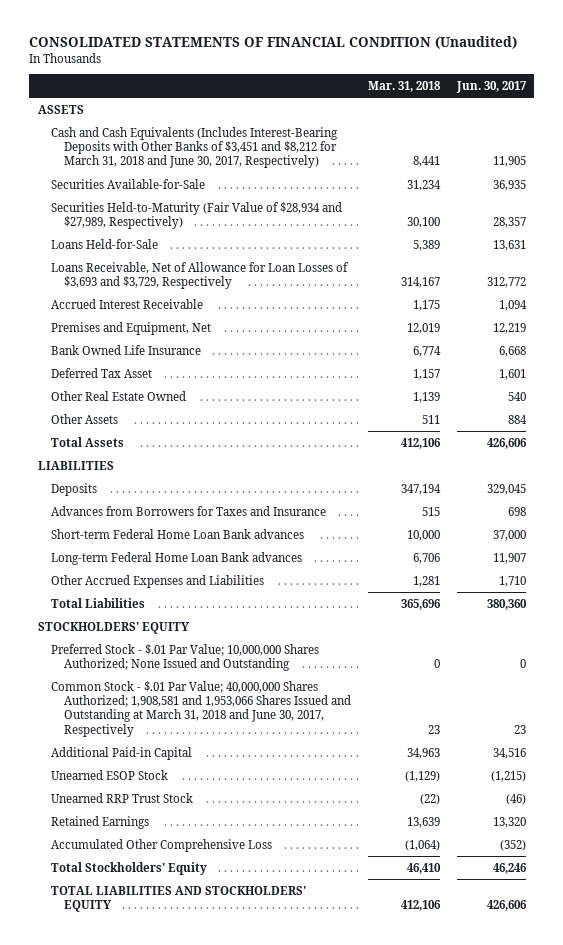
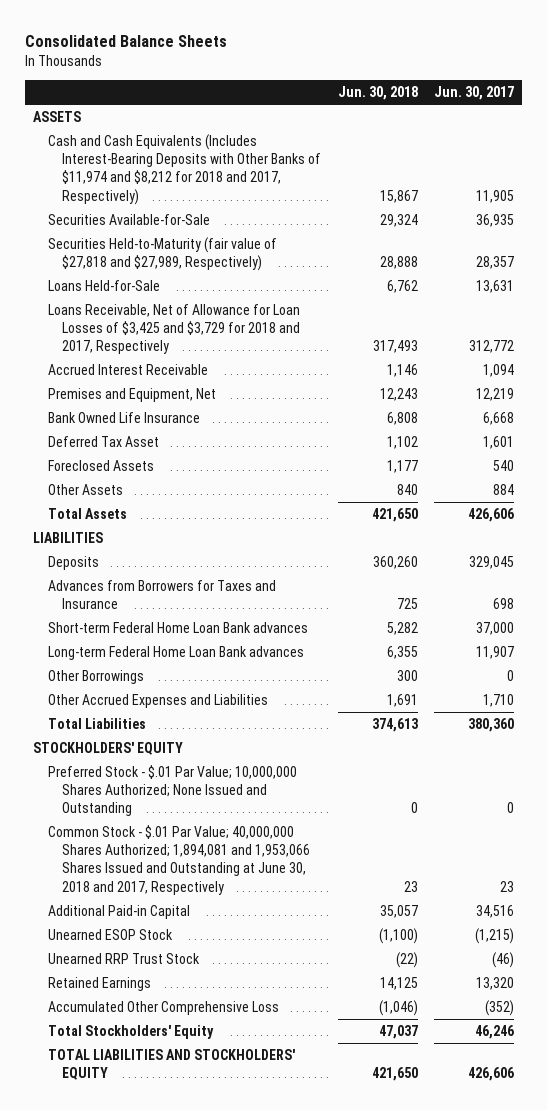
- CONSOLIDATED STATEMENTS OF FINANCIAL CONDITION (Unaudited)
+ Consolidated Balance Sheets
- | Mar. 31, 2018 | Jun. 30, 2017
+ | Jun. 30, 2018 | Jun. 30, 2017
- Cash and Cash Equivalents (Includes Interest-Bearing Deposits with Other Banks of $3,451 and $8,212 for March 31, 2018 and June 30, 2017, Respectively) | 8,441 | 11,905
+ Cash and Cash Equivalents (Includes Interest-Bearing Deposits with Other Banks of $11,974 and $8,212 for 2018 and 2017, Respectively) | 15,867 | 11,905
- Securities Held-to-Maturity (Fair Value of $28,934 and $27,989, Respectively) | 30,100 | 28,357
+ Securities Held-to-Maturity (fair value of $27,818 and $27,989, Respectively) | 28,888 | 28,357
- Loans Receivable, Net of Allowance for Loan Losses of $3,693 and $3,729, Respectively | 314,167 | 312,772
+ Loans Receivable, Net of Allowance for Loan Losses of $3,425 and $3,729 for 2018 and 2017, Respectively | 317,493 | 312,772
- Other Real Estate Owned | 1,139 | 540
+ Foreclosed Assets | 1,177 | 540
+ Other Borrowings | 300 | 0
- Common Stock - $.01 Par Value; 40,000,000 Shares Authorized; 1,908,581 and 1,953,066 Shares Issued and Outstanding at March 31, 2018 and June 30, 2017, Respectively | 23 | 23
+ Common Stock - $.01 Par Value; 40,000,000 Shares Authorized; 1,894,081 and 1,953,066 Shares Issued and Outstanding at June 30, 2018 and 2017, Respectively | 23 | 23

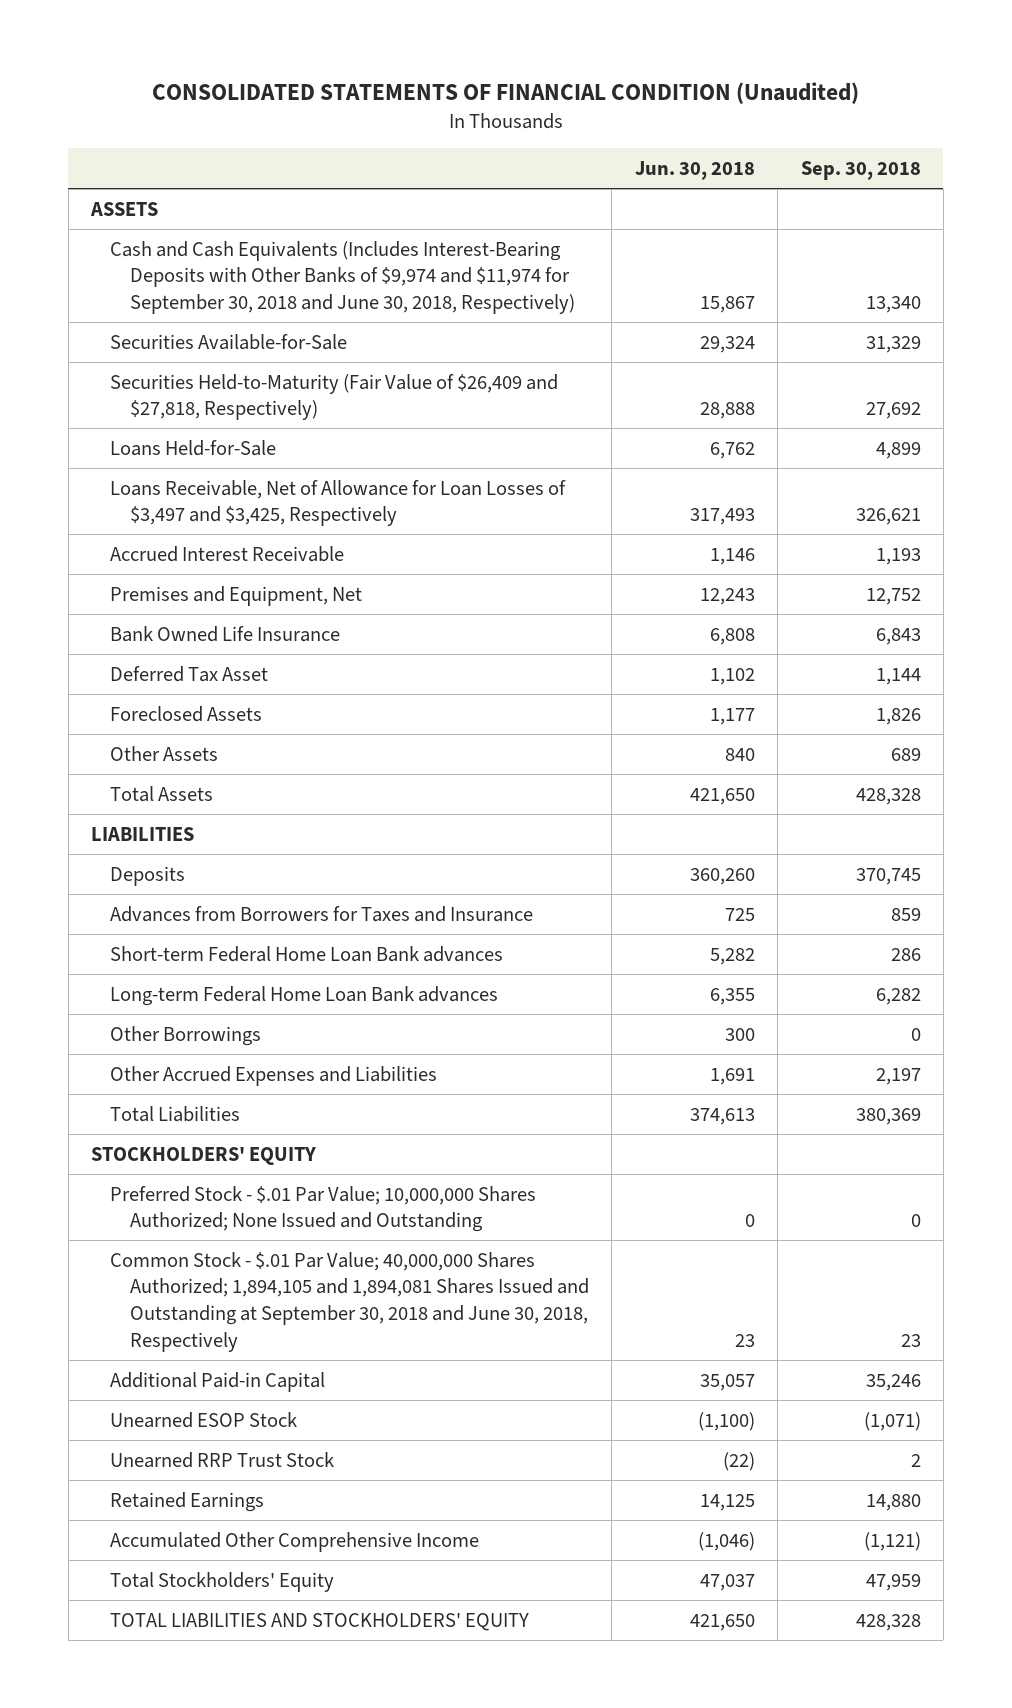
- Consolidated Balance Sheets
+ CONSOLIDATED STATEMENTS OF FINANCIAL CONDITION (Unaudited)
- | Jun. 30, 2018 | Jun. 30, 2017
+ | Jun. 30, 2018 | Sep. 30, 2018
- Cash and Cash Equivalents (Includes Interest-Bearing Deposits with Other Banks of $11,974 and $8,212 for 2018 and 2017, Respectively) | 15,867 | 11,905
+ Cash and Cash Equivalents (Includes Interest-Bearing Deposits with Other Banks of $9,974 and $11,974 for September 30, 2018 and June 30, 2018, Respectively) | 15,867 | 13,340
- Securities Held-to-Maturity (fair value of $27,818 and $27,989, Respectively) | 28,888 | 28,357
+ Securities Held-to-Maturity (Fair Value of $26,409 and $27,818, Respectively) | 28,888 | 27,692
- Loans Receivable, Net of Allowance for Loan Losses of $3,425 and $3,729 for 2018 and 2017, Respectively | 317,493 | 312,772
+ Loans Receivable, Net of Allowance for Loan Losses of $3,497 and $3,425, Respectively | 317,493 | 326,621
- Common Stock - $.01 Par Value; 40,000,000 Shares Authorized; 1,894,081 and 1,953,066 Shares Issued and Outstanding at June 30, 2018 and 2017, Respectively | 23 | 23
+ Common Stock - $.01 Par Value; 40,000,000 Shares Authorized; 1,894,105 and 1,894,081 Shares Issued and Outstanding at September 30, 2018 and June 30, 2018, Respectively | 23 | 23
- Accumulated Other Comprehensive Loss | (1,046) | (352)
+ Accumulated Other Comprehensive Income | (1,046) | (1,121)

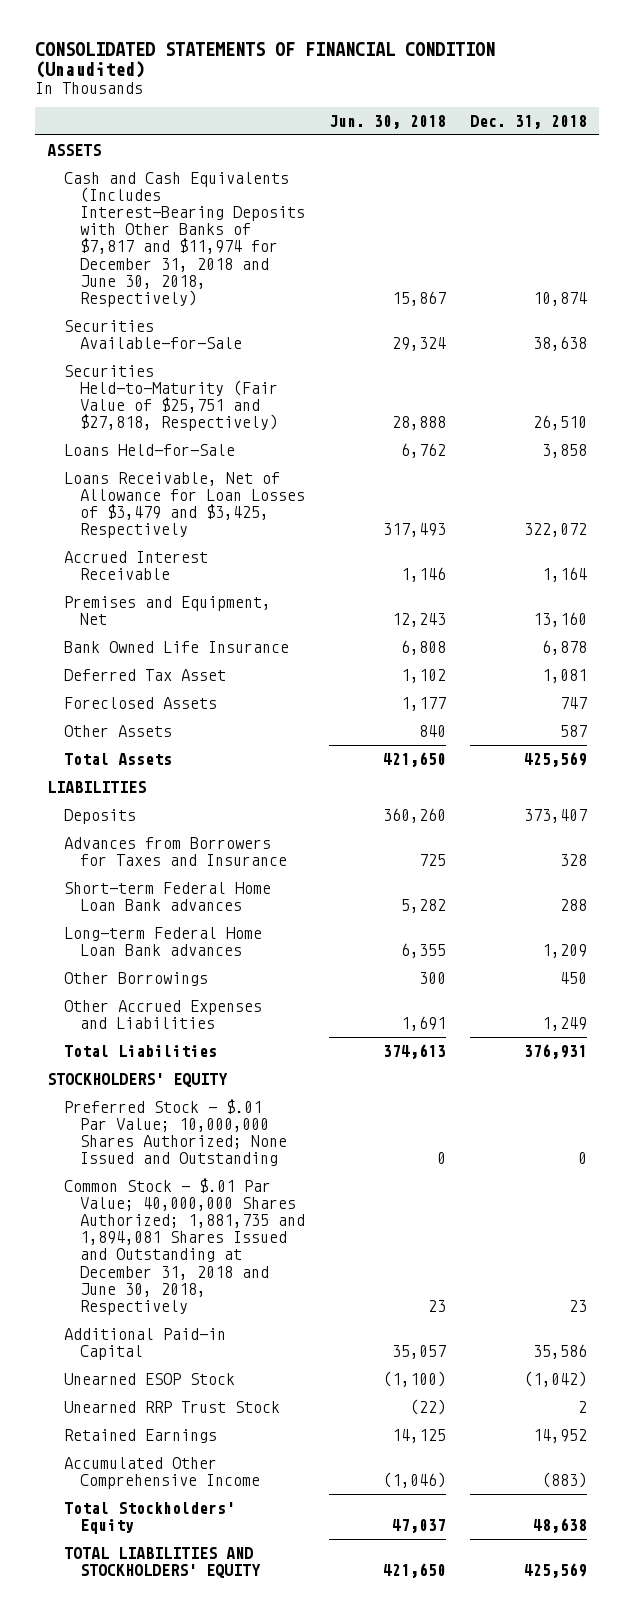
- | Jun. 30, 2018 | Sep. 30, 2018
+ | Jun. 30, 2018 | Dec. 31, 2018
- Cash and Cash Equivalents (Includes Interest-Bearing Deposits with Other Banks of $9,974 and $11,974 for September 30, 2018 and June 30, 2018, Respectively) | 15,867 | 13,340
+ Cash and Cash Equivalents (Includes Interest-Bearing Deposits with Other Banks of $7,817 and $11,974 for December 31, 2018 and June 30, 2018, Respectively) | 15,867 | 10,874
- Securities Held-to-Maturity (Fair Value of $26,409 and $27,818, Respectively) | 28,888 | 27,692
+ Securities Held-to-Maturity (Fair Value of $25,751 and $27,818, Respectively) | 28,888 | 26,510
- Loans Receivable, Net of Allowance for Loan Losses of $3,497 and $3,425, Respectively | 317,493 | 326,621
+ Loans Receivable, Net of Allowance for Loan Losses of $3,479 and $3,425, Respectively | 317,493 | 322,072
- Common Stock - $.01 Par Value; 40,000,000 Shares Authorized; 1,894,105 and 1,894,081 Shares Issued and Outstanding at September 30, 2018 and June 30, 2018, Respectively | 23 | 23
+ Common Stock - $.01 Par Value; 40,000,000 Shares Authorized; 1,881,735 and 1,894,081 Shares Issued and Outstanding at December 31, 2018 and June 30, 2018, Respectively | 23 | 23

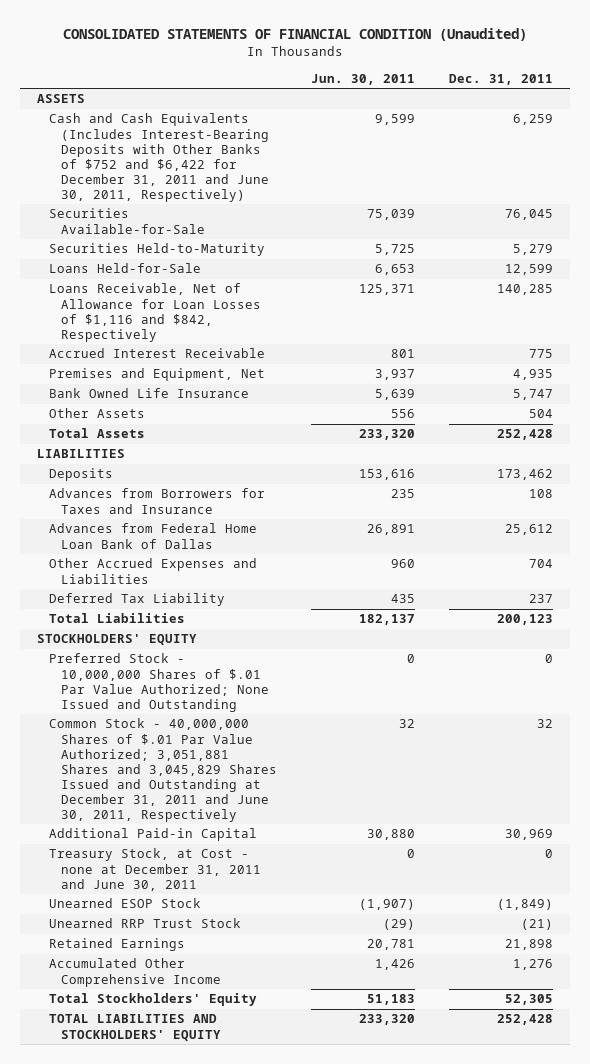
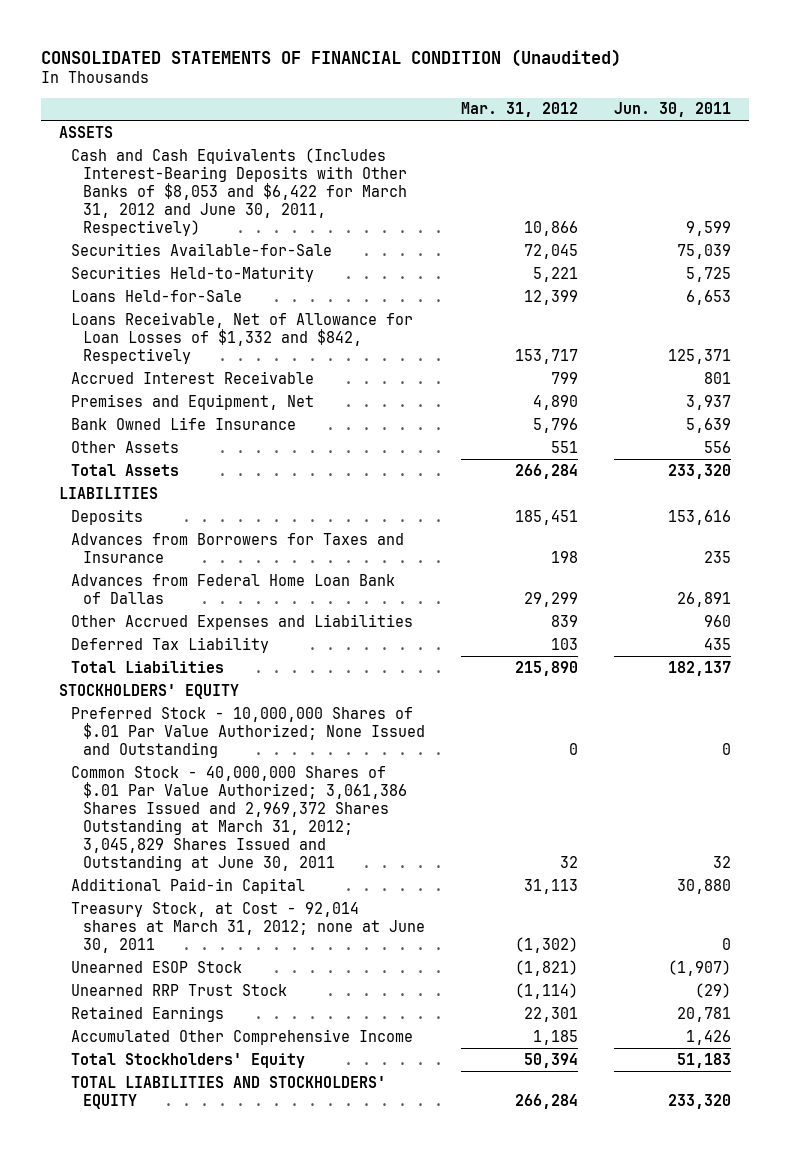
- | Jun. 30, 2011 | Dec. 31, 2011
+ | Mar. 31, 2012 | Jun. 30, 2011
- Cash and Cash Equivalents (Includes Interest-Bearing Deposits with Other Banks of $752 and $6,422 for December 31, 2011 and June 30, 2011, Respectively) | 9,599 | 6,259
+ Cash and Cash Equivalents (Includes Interest-Bearing Deposits with Other Banks of $8,053 and $6,422 for March 31, 2012 and June 30, 2011, Respectively) | 10,866 | 9,599
- Loans Receivable, Net of Allowance for Loan Losses of $1,116 and $842, Respectively | 125,371 | 140,285
+ Loans Receivable, Net of Allowance for Loan Losses of $1,332 and $842, Respectively | 153,717 | 125,371
- Common Stock - 40,000,000 Shares of $.01 Par Value Authorized; 3,051,881 Shares and 3,045,829 Shares Issued and Outstanding at December 31, 2011 and June 30, 2011, Respectively | 32 | 32
+ Common Stock - 40,000,000 Shares of $.01 Par Value Authorized; 3,061,386 Shares Issued and 2,969,372 Shares Outstanding at March 31, 2012; 3,045,829 Shares Issued and Outstanding at June 30, 2011 | 32 | 32
- Treasury Stock, at Cost - none at December 31, 2011 and June 30, 2011 | 0 | 0
+ Treasury Stock, at Cost - 92,014 shares at March 31, 2012; none at June 30, 2011 | (1,302) | 0

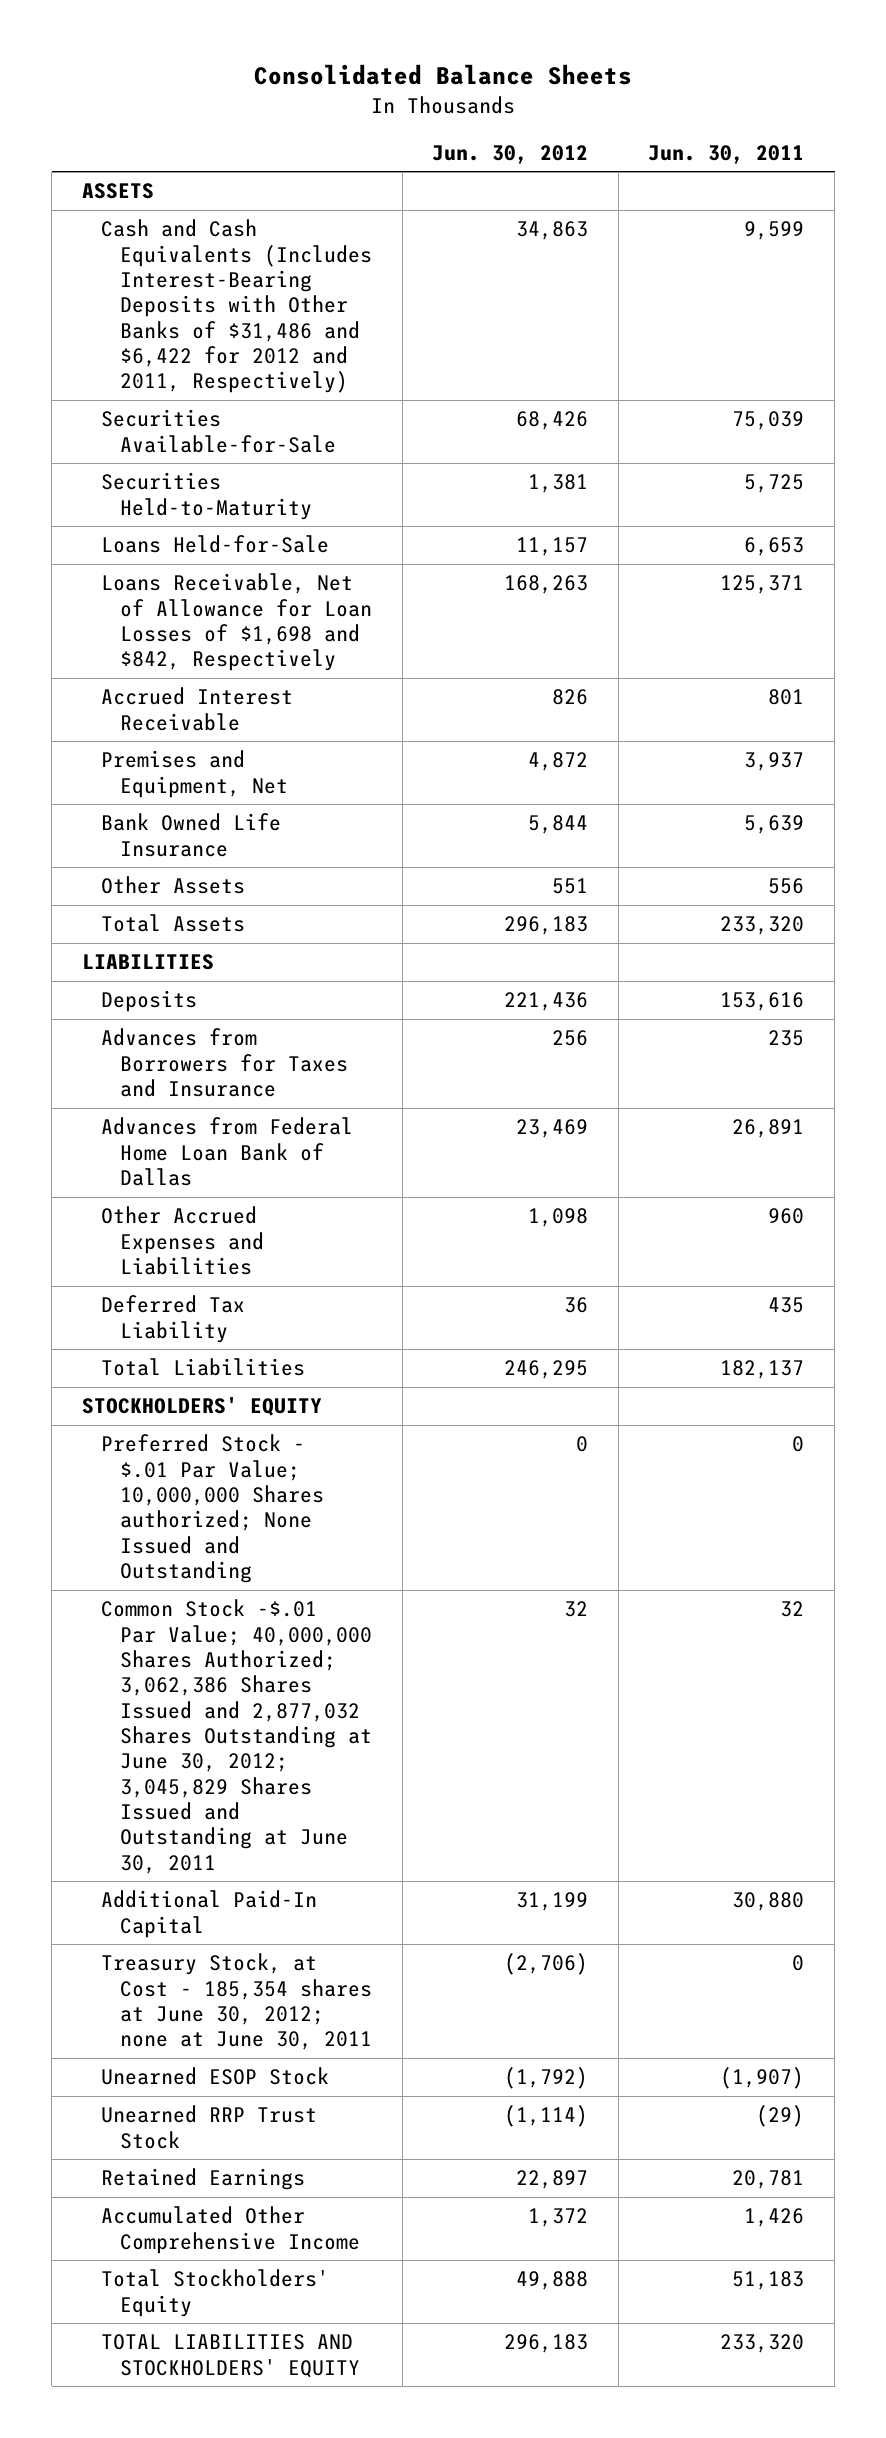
- CONSOLIDATED STATEMENTS OF FINANCIAL CONDITION (Unaudited)
+ Consolidated Balance Sheets
- | Mar. 31, 2012 | Jun. 30, 2011
+ | Jun. 30, 2012 | Jun. 30, 2011
- Cash and Cash Equivalents (Includes Interest-Bearing Deposits with Other Banks of $8,053 and $6,422 for March 31, 2012 and June 30, 2011, Respectively) | 10,866 | 9,599
+ Cash and Cash Equivalents (Includes Interest-Bearing Deposits with Other Banks of $31,486 and $6,422 for 2012 and 2011, Respectively) | 34,863 | 9,599
- Loans Receivable, Net of Allowance for Loan Losses of $1,332 and $842, Respectively | 153,717 | 125,371
+ Loans Receivable, Net of Allowance for Loan Losses of $1,698 and $842, Respectively | 168,263 | 125,371
- Preferred Stock - 10,000,000 Shares of $.01 Par Value Authorized; None Issued and Outstanding | 0 | 0
- Common Stock - 40,000,000 Shares of $.01 Par Value Authorized; 3,061,386 Shares Issued and 2,969,372 Shares Outstanding at March 31, 2012; 3,045,829 Shares Issued and Outstanding at June 30, 2011 | 32 | 32
- Additional Paid-in Capital | 31,113 | 30,880
- Treasury Stock, at Cost - 92,014 shares at March 31, 2012; none at June 30, 2011 | (1,302) | 0
+ Preferred Stock - $.01 Par Value; 10,000,000 Shares authorized; None Issued and Outstanding | 0 | 0
+ Common Stock -$.01 Par Value; 40,000,000 Shares Authorized; 3,062,386 Shares Issued and 2,877,032 Shares Outstanding at June 30, 2012; 3,045,829 Shares Issued and Outstanding at June 30, 2011 | 32 | 32
+ Additional Paid-In Capital | 31,199 | 30,880
+ Treasury Stock, at Cost - 185,354 shares at June 30, 2012; none at June 30, 2011 | (2,706) | 0

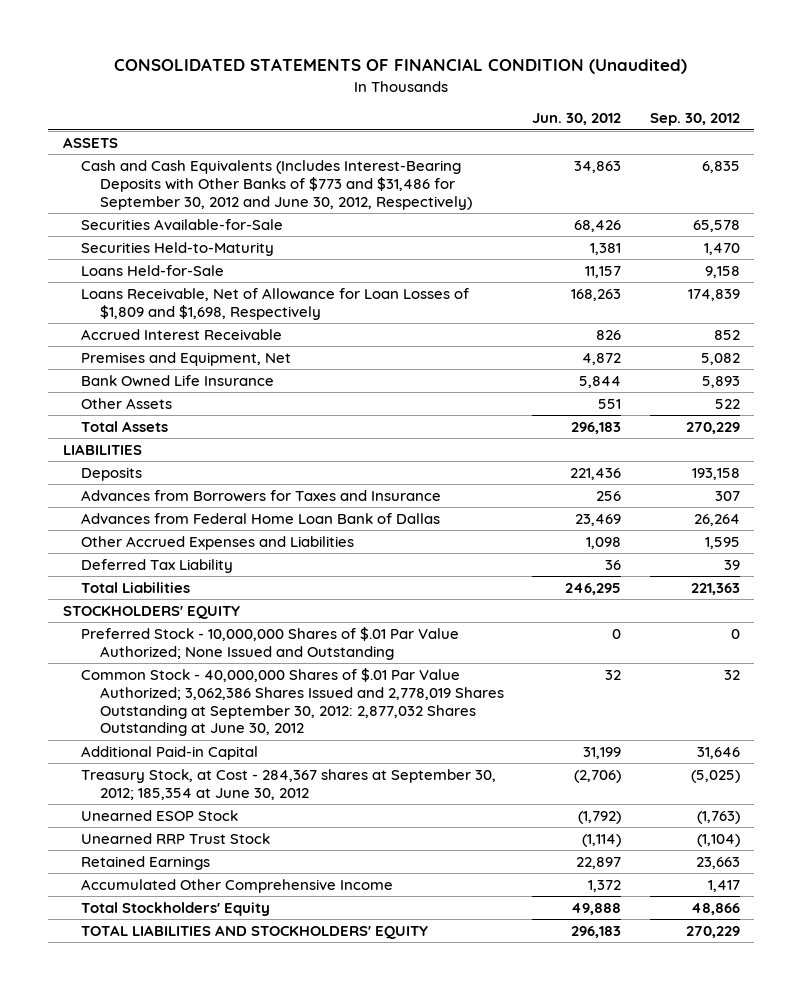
- Consolidated Balance Sheets
+ CONSOLIDATED STATEMENTS OF FINANCIAL CONDITION (Unaudited)
- | Jun. 30, 2012 | Jun. 30, 2011
+ | Jun. 30, 2012 | Sep. 30, 2012
- Cash and Cash Equivalents (Includes Interest-Bearing Deposits with Other Banks of $31,486 and $6,422 for 2012 and 2011, Respectively) | 34,863 | 9,599
+ Cash and Cash Equivalents (Includes Interest-Bearing Deposits with Other Banks of $773 and $31,486 for September 30, 2012 and June 30, 2012, Respectively) | 34,863 | 6,835
- Loans Receivable, Net of Allowance for Loan Losses of $1,698 and $842, Respectively | 168,263 | 125,371
+ Loans Receivable, Net of Allowance for Loan Losses of $1,809 and $1,698, Respectively | 168,263 | 174,839
- Preferred Stock - $.01 Par Value; 10,000,000 Shares authorized; None Issued and Outstanding | 0 | 0
- Common Stock -$.01 Par Value; 40,000,000 Shares Authorized; 3,062,386 Shares Issued and 2,877,032 Shares Outstanding at June 30, 2012; 3,045,829 Shares Issued and Outstanding at June 30, 2011 | 32 | 32
- Additional Paid-In Capital | 31,199 | 30,880
- Treasury Stock, at Cost - 185,354 shares at June 30, 2012; none at June 30, 2011 | (2,706) | 0
+ Preferred Stock - 10,000,000 Shares of $.01 Par Value Authorized; None Issued and Outstanding | 0 | 0
+ Common Stock - 40,000,000 Shares of $.01 Par Value Authorized; 3,062,386 Shares Issued and 2,778,019 Shares Outstanding at September 30, 2012: 2,877,032 Shares Outstanding at June 30, 2012 | 32 | 32
+ Additional Paid-in Capital | 31,199 | 31,646
+ Treasury Stock, at Cost - 284,367 shares at September 30, 2012; 185,354 at June 30, 2012 | (2,706) | (5,025)

